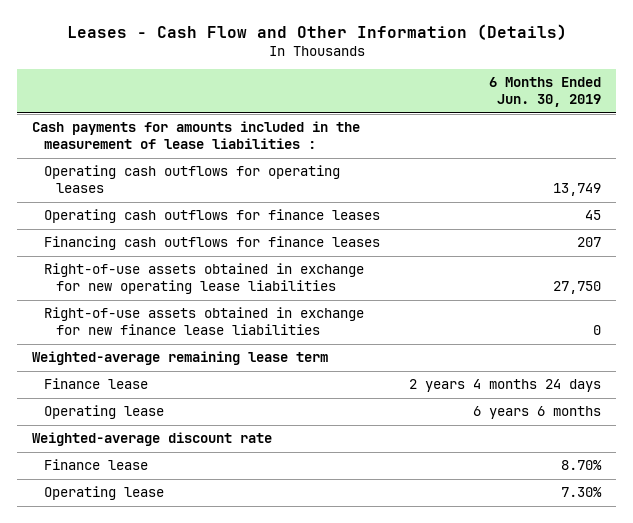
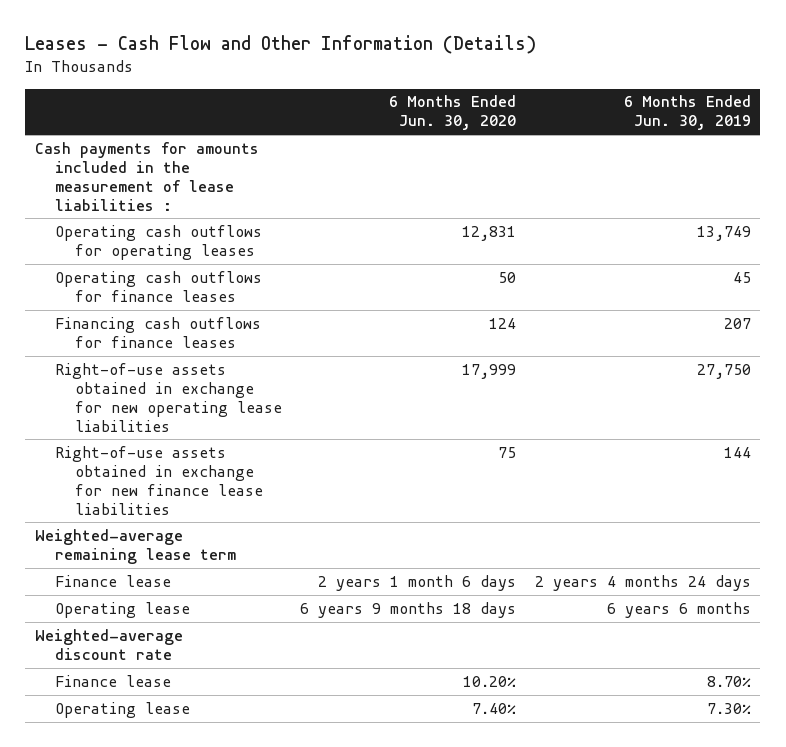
- | 6 Months Ended Jun. 30, 2019
+ | 6 Months Ended Jun. 30, 2020 | 6 Months Ended Jun. 30, 2019
- Right-of-use assets obtained in exchange for new finance lease liabilities | 0
+ Right-of-use assets obtained in exchange for new finance lease liabilities | 75 | 144

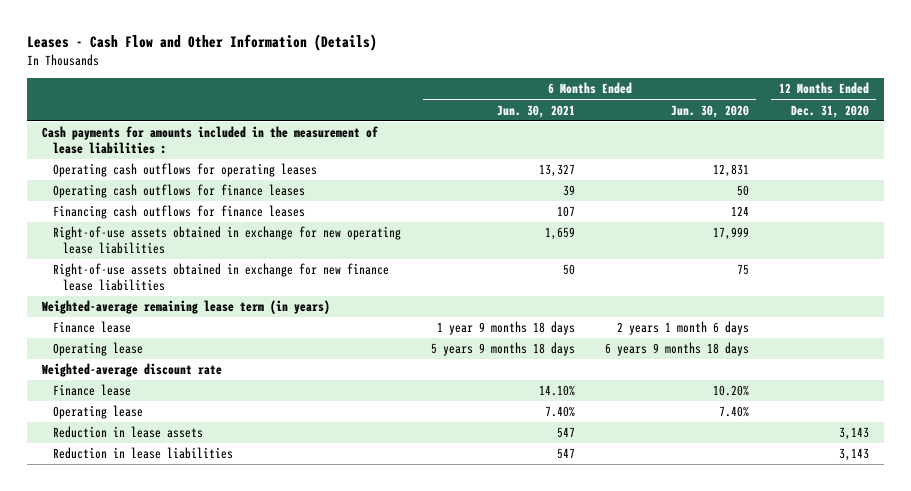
- | 6 Months Ended Jun. 30, 2020 | 6 Months Ended Jun. 30, 2019
+ | 6 Months Ended Jun. 30, 2021 | 6 Months Ended Jun. 30, 2020 | 12 Months Ended Dec. 31, 2020
- Weighted-average remaining lease term
+ Weighted-average remaining lease term (in years)
+ Reduction in lease assets | 547 | | 3,143
+ Reduction in lease liabilities | 547 | | 3,143

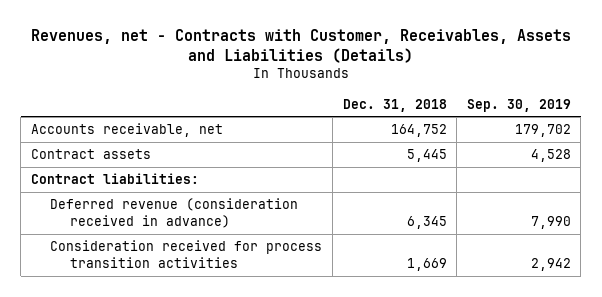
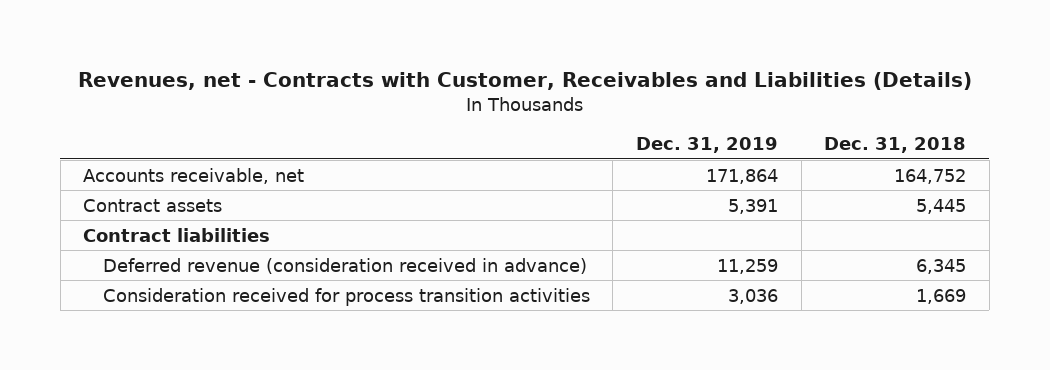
- Revenues, net - Contracts with Customer, Receivables, Assets and Liabilities (Details)
+ Revenues, net - Contracts with Customer, Receivables and Liabilities (Details)
- | Dec. 31, 2018 | Sep. 30, 2019
+ | Dec. 31, 2019 | Dec. 31, 2018
- Contract liabilities:
+ Contract liabilities

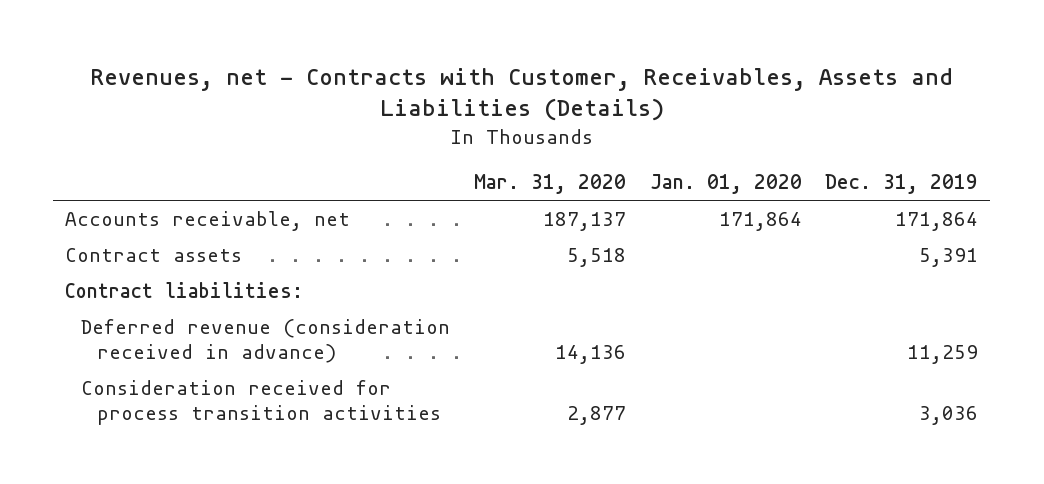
- Revenues, net - Contracts with Customer, Receivables and Liabilities (Details)
+ Revenues, net - Contracts with Customer, Receivables, Assets and Liabilities (Details)
- | Dec. 31, 2019 | Dec. 31, 2018
+ | Mar. 31, 2020 | Jan. 01, 2020 | Dec. 31, 2019
- Contract liabilities
+ Contract liabilities:

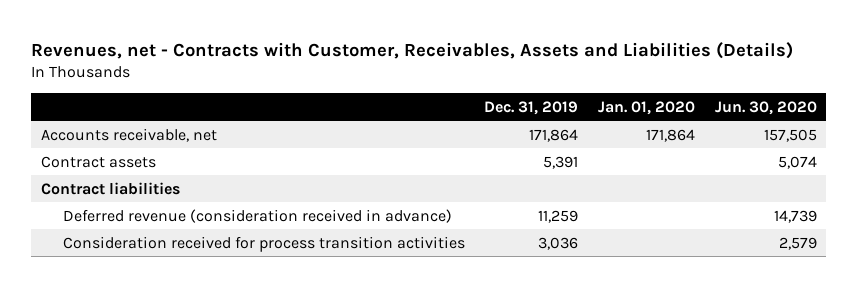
- | Mar. 31, 2020 | Jan. 01, 2020 | Dec. 31, 2019
+ | Dec. 31, 2019 | Jan. 01, 2020 | Jun. 30, 2020
- Contract liabilities:
+ Contract liabilities

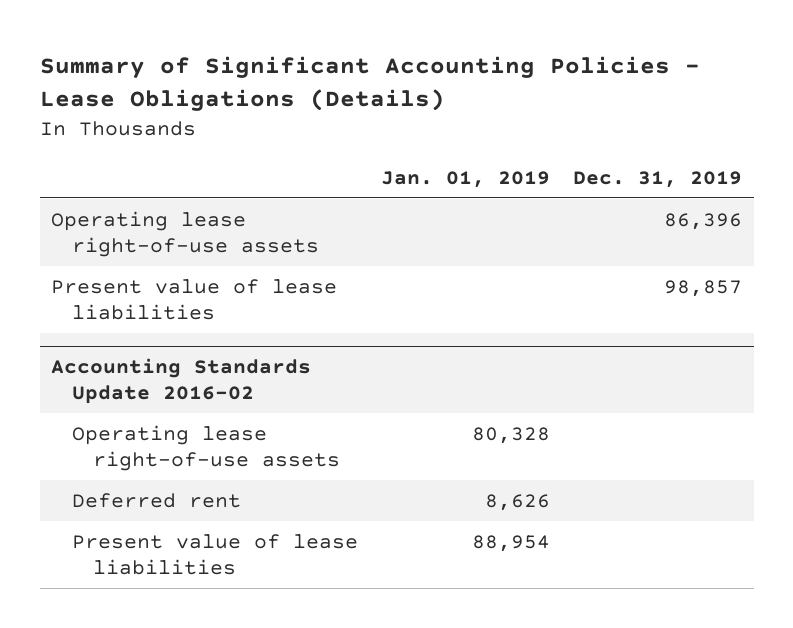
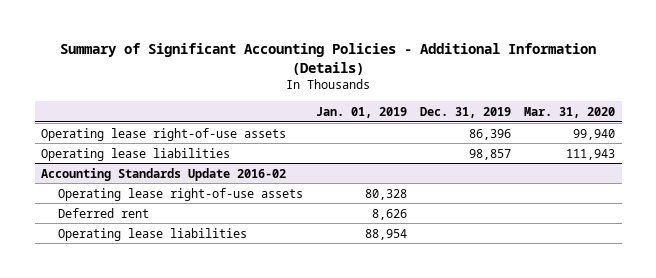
- Summary of Significant Accounting Policies - Lease Obligations (Details)
+ Summary of Significant Accounting Policies - Additional Information (Details)
- | Jan. 01, 2019 | Dec. 31, 2019
+ | Jan. 01, 2019 | Dec. 31, 2019 | Mar. 31, 2020
- Present value of lease liabilities | | 98,857
+ Operating lease liabilities | | 98,857 | 111,943
@ Accounting Standards Update 2016-02
- Present value of lease liabilities | 88,954 |
+ Operating lease liabilities | 88,954 | |

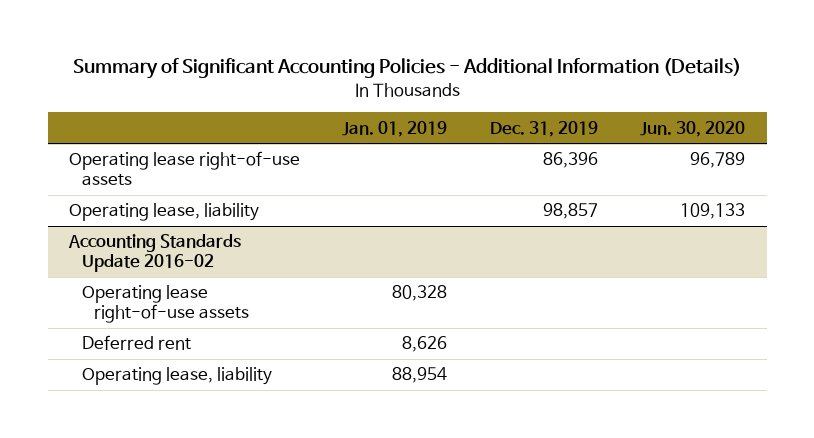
- | Jan. 01, 2019 | Dec. 31, 2019 | Mar. 31, 2020
+ | Jan. 01, 2019 | Dec. 31, 2019 | Jun. 30, 2020
- Operating lease liabilities | | 98,857 | 111,943
+ Operating lease, liability | | 98,857 | 109,133
@ Accounting Standards Update 2016-02
- Operating lease liabilities | 88,954 | |
+ Operating lease, liability | 88,954 | |

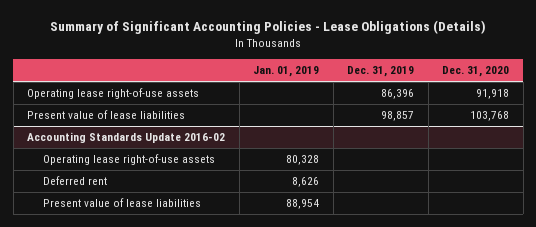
- Summary of Significant Accounting Policies - Additional Information (Details)
+ Summary of Significant Accounting Policies - Lease Obligations (Details)
- | Jan. 01, 2019 | Dec. 31, 2019 | Jun. 30, 2020
+ | Jan. 01, 2019 | Dec. 31, 2019 | Dec. 31, 2020
- Operating lease, liability | | 98,857 | 109,133
+ Present value of lease liabilities | | 98,857 | 103,768
@ Accounting Standards Update 2016-02
- Operating lease, liability | 88,954 | |
+ Present value of lease liabilities | 88,954 | |

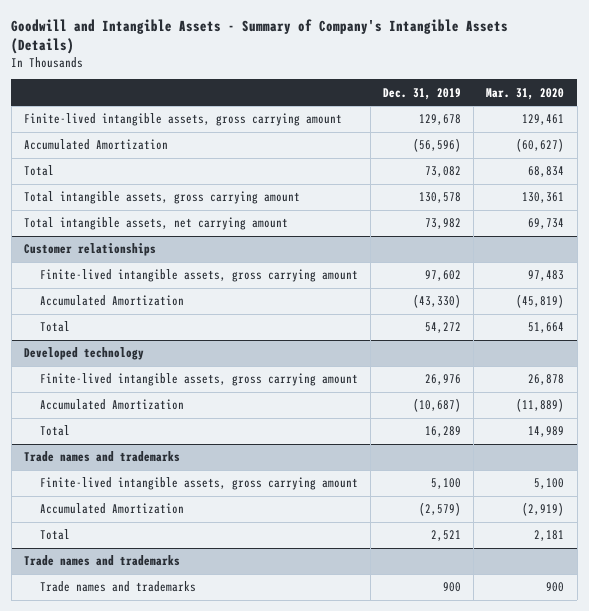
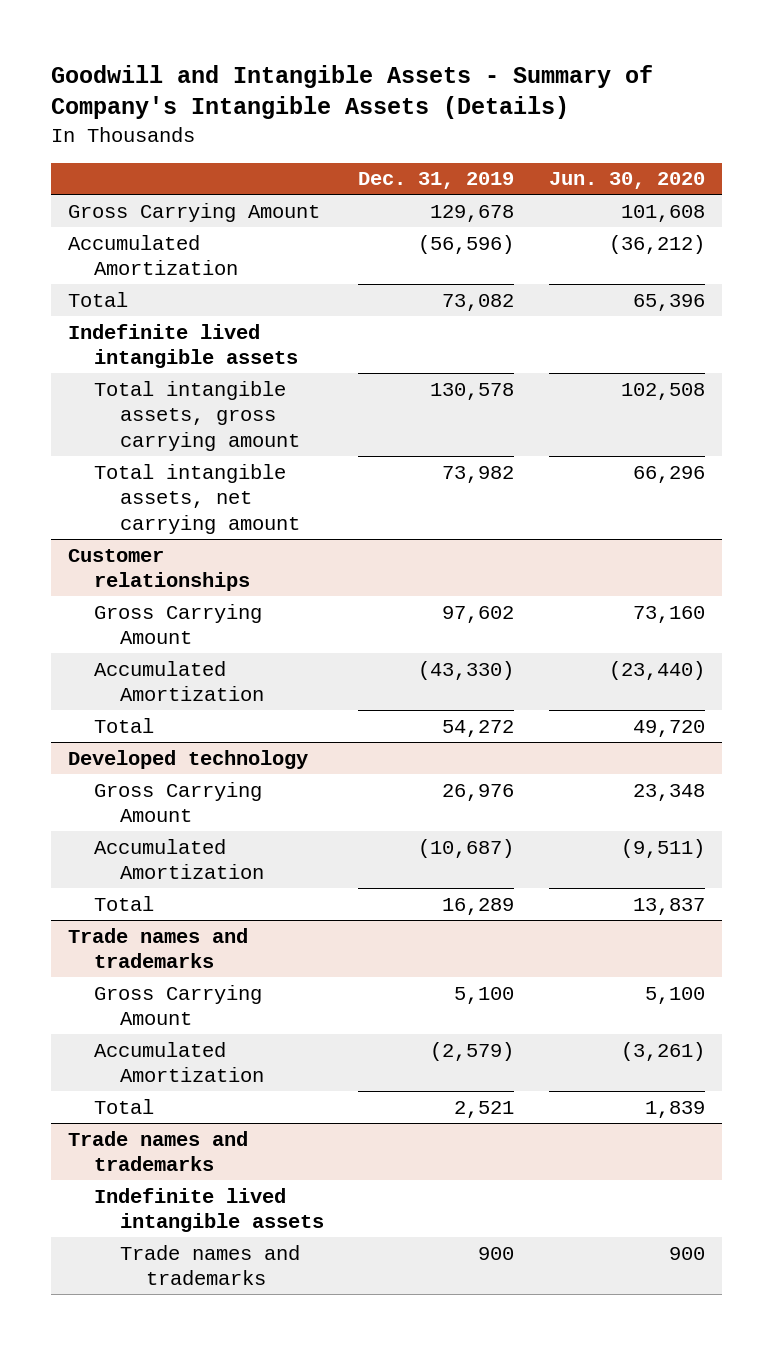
- | Dec. 31, 2019 | Mar. 31, 2020
+ | Dec. 31, 2019 | Jun. 30, 2020
- Finite-lived intangible assets, gross carrying amount | 129,678 | 129,461
+ Gross Carrying Amount | 129,678 | 101,608
+ Indefinite lived intangible assets
@ Customer relationships
- Finite-lived intangible assets, gross carrying amount | 97,602 | 97,483
+ Gross Carrying Amount | 97,602 | 73,160
@ Developed technology
- Finite-lived intangible assets, gross carrying amount | 26,976 | 26,878
+ Gross Carrying Amount | 26,976 | 23,348
@ Trade names and trademarks
- Finite-lived intangible assets, gross carrying amount | 5,100 | 5,100
+ Gross Carrying Amount | 5,100 | 5,100
+ Indefinite lived intangible assets

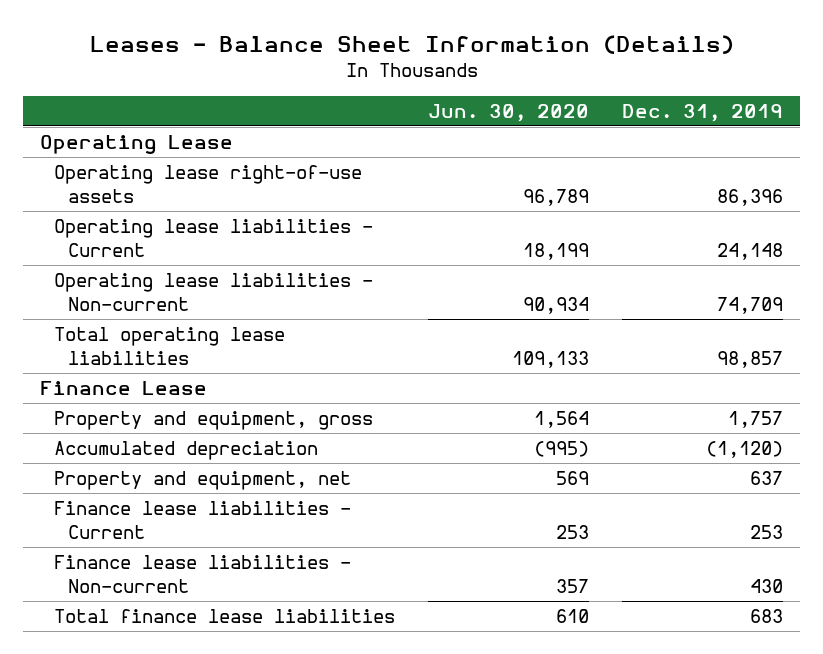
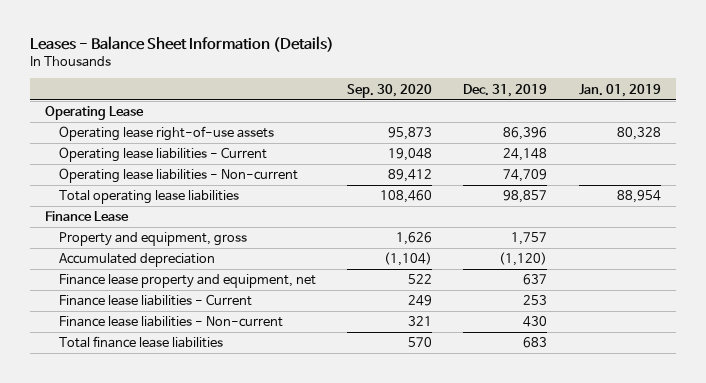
- | Jun. 30, 2020 | Dec. 31, 2019
+ | Sep. 30, 2020 | Dec. 31, 2019 | Jan. 01, 2019
- Property and equipment, net | 569 | 637
+ Finance lease property and equipment, net | 522 | 637 |

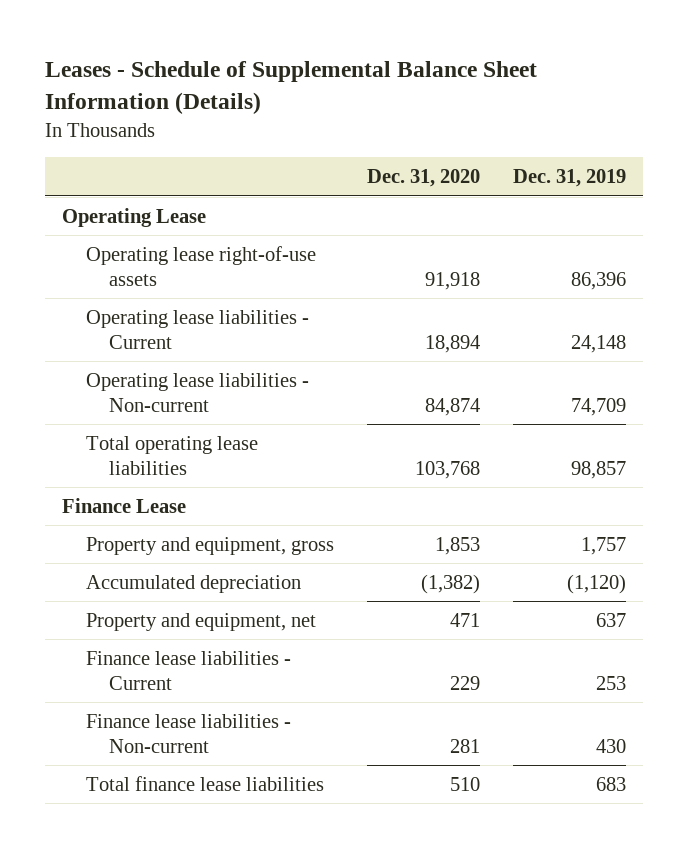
- Leases - Balance Sheet Information (Details)
+ Leases - Schedule of Supplemental Balance Sheet Information (Details)
- | Sep. 30, 2020 | Dec. 31, 2019 | Jan. 01, 2019
+ | Dec. 31, 2020 | Dec. 31, 2019
- Finance lease property and equipment, net | 522 | 637 |
+ Property and equipment, net | 471 | 637

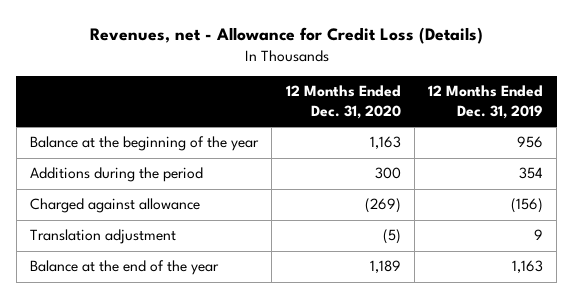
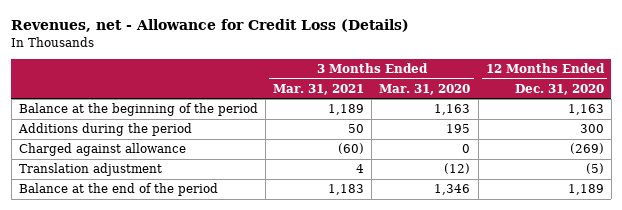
- | 12 Months Ended Dec. 31, 2020 | 12 Months Ended Dec. 31, 2019
+ | 3 Months Ended Mar. 31, 2021 | 3 Months Ended Mar. 31, 2020 | 12 Months Ended Dec. 31, 2020
- Balance at the beginning of the year | 1,163 | 956
+ Balance at the beginning of the period | 1,189 | 1,163 | 1,163
- Balance at the end of the year | 1,189 | 1,163
+ Balance at the end of the period | 1,183 | 1,346 | 1,189

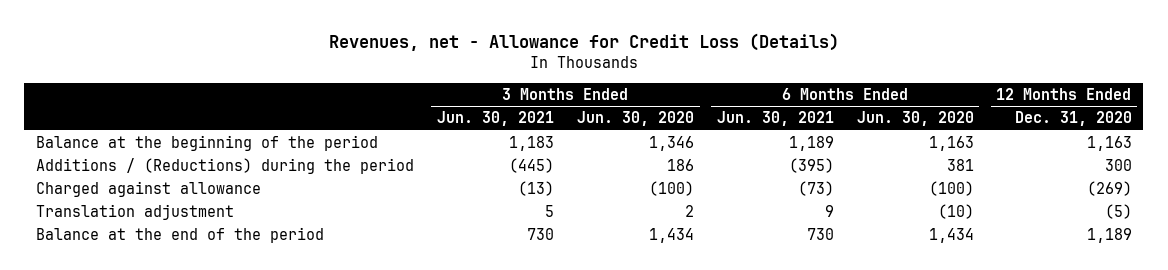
- | 3 Months Ended Mar. 31, 2021 | 3 Months Ended Mar. 31, 2020 | 12 Months Ended Dec. 31, 2020
+ | 3 Months Ended Jun. 30, 2021 | 3 Months Ended Jun. 30, 2020 | 6 Months Ended Jun. 30, 2021 | 6 Months Ended Jun. 30, 2020 | 12 Months Ended Dec. 31, 2020
- Additions during the period | 50 | 195 | 300
+ Additions / (Reductions) during the period | (445) | 186 | (395) | 381 | 300

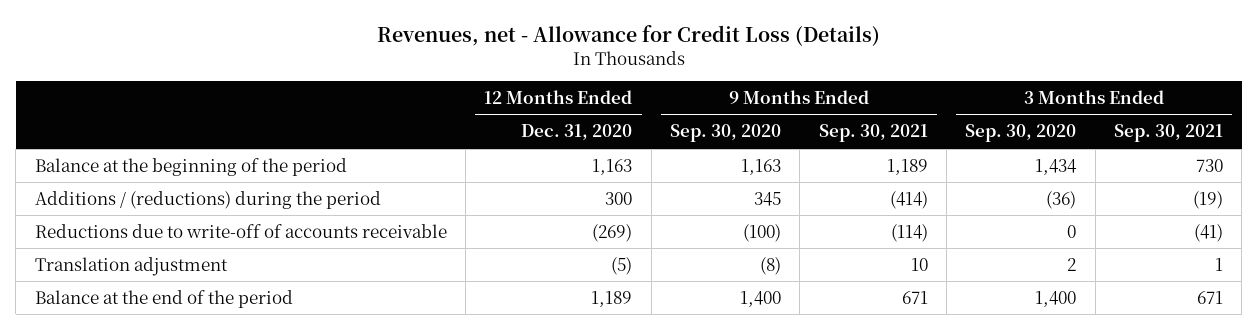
- | 3 Months Ended Jun. 30, 2021 | 3 Months Ended Jun. 30, 2020 | 6 Months Ended Jun. 30, 2021 | 6 Months Ended Jun. 30, 2020 | 12 Months Ended Dec. 31, 2020
+ | 12 Months Ended Dec. 31, 2020 | 9 Months Ended Sep. 30, 2020 | 9 Months Ended Sep. 30, 2021 | 3 Months Ended Sep. 30, 2020 | 3 Months Ended Sep. 30, 2021
- Additions / (Reductions) during the period | (445) | 186 | (395) | 381 | 300
- Charged against allowance | (13) | (100) | (73) | (100) | (269)
+ Additions / (reductions) during the period | 300 | 345 | (414) | (36) | (19)
+ Reductions due to write-off of accounts receivable | (269) | (100) | (114) | 0 | (41)

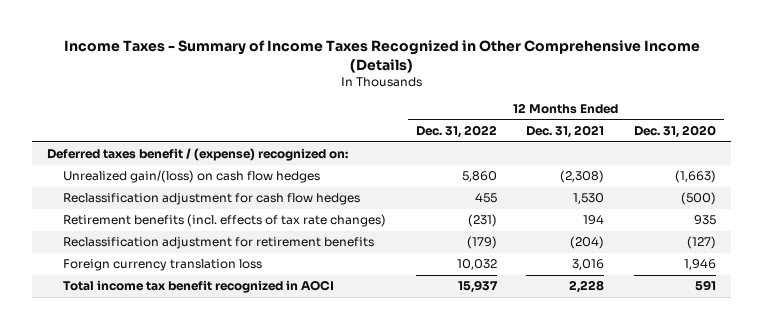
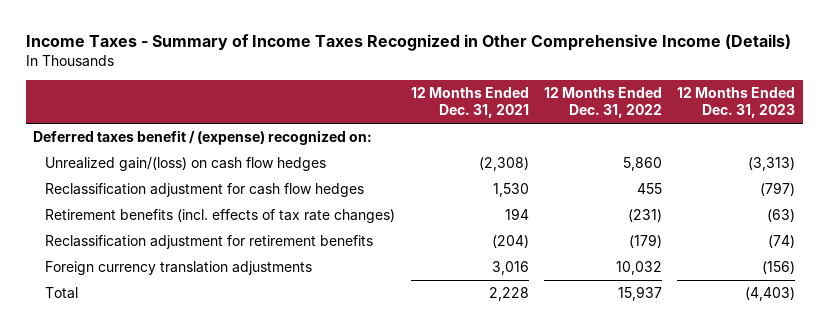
- | 12 Months Ended Dec. 31, 2022 | 12 Months Ended Dec. 31, 2021 | 12 Months Ended Dec. 31, 2020
+ | 12 Months Ended Dec. 31, 2021 | 12 Months Ended Dec. 31, 2022 | 12 Months Ended Dec. 31, 2023
- Foreign currency translation loss | 10,032 | 3,016 | 1,946
- Total income tax benefit recognized in AOCI | 15,937 | 2,228 | 591
+ Foreign currency translation adjustments | 3,016 | 10,032 | (156)
+ Total | 2,228 | 15,937 | (4,403)

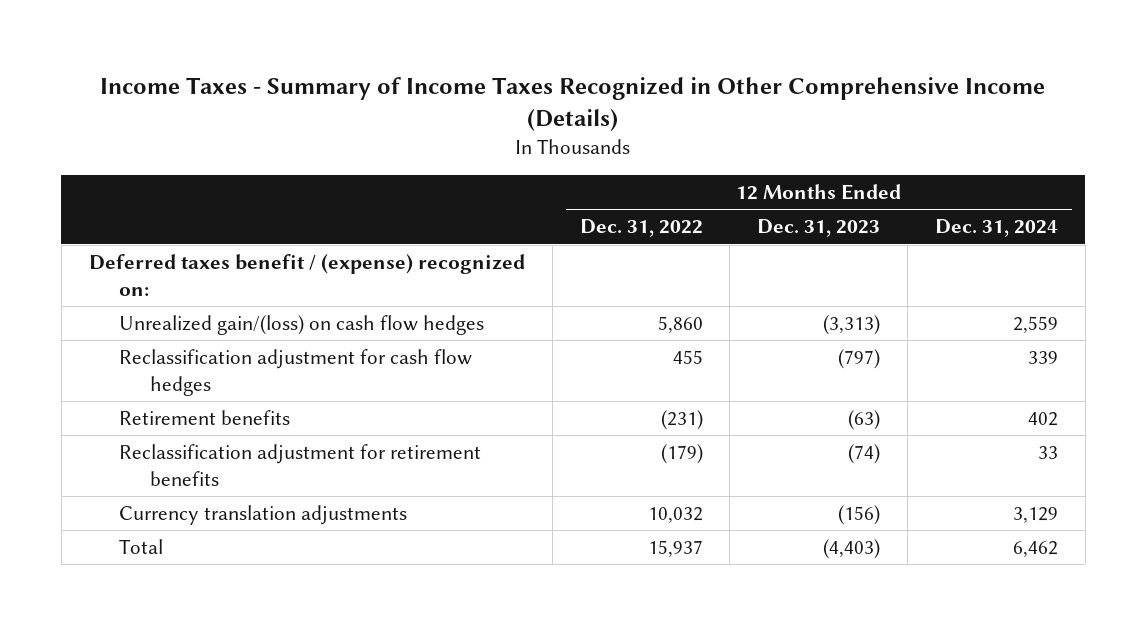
- | 12 Months Ended Dec. 31, 2021 | 12 Months Ended Dec. 31, 2022 | 12 Months Ended Dec. 31, 2023
+ | 12 Months Ended Dec. 31, 2022 | 12 Months Ended Dec. 31, 2023 | 12 Months Ended Dec. 31, 2024
- Retirement benefits (incl. effects of tax rate changes) | 194 | (231) | (63)
+ Retirement benefits | (231) | (63) | 402
- Foreign currency translation adjustments | 3,016 | 10,032 | (156)
+ Currency translation adjustments | 10,032 | (156) | 3,129

